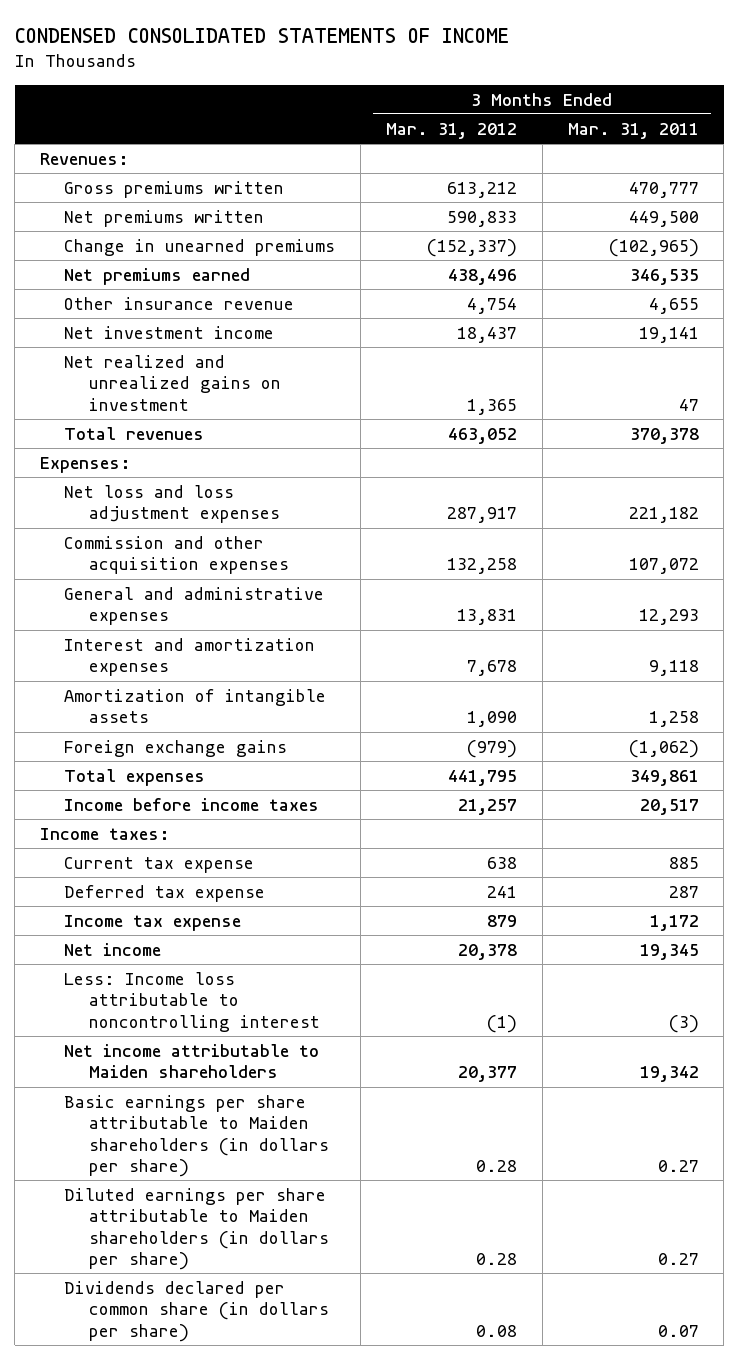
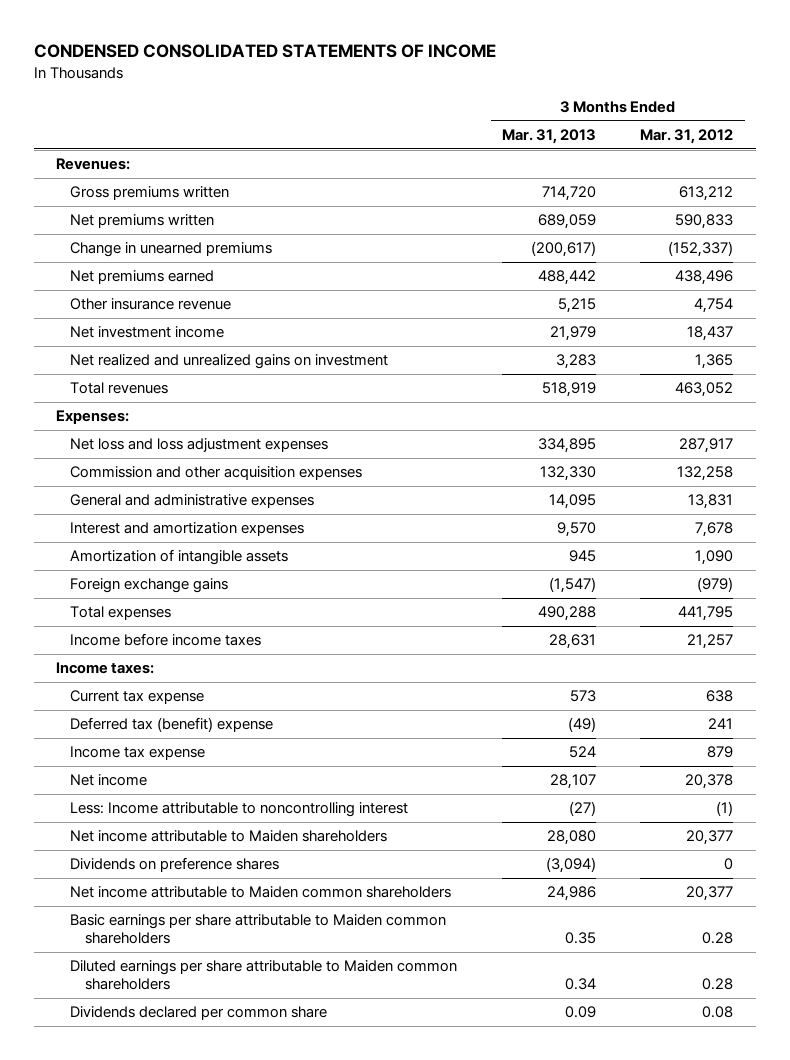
- | 3 Months Ended Mar. 31, 2012 | 3 Months Ended Mar. 31, 2011
+ | 3 Months Ended Mar. 31, 2013 | 3 Months Ended Mar. 31, 2012
- Deferred tax expense | 241 | 287
+ Deferred tax (benefit) expense | (49) | 241
- Less: Income loss attributable to noncontrolling interest | (1) | (3)
+ Less: Income attributable to noncontrolling interest | (27) | (1)
- Basic earnings per share attributable to Maiden shareholders (in dollars per share) | 0.28 | 0.27
- Diluted earnings per share attributable to Maiden shareholders (in dollars per share) | 0.28 | 0.27
- Dividends declared per common share (in dollars per share) | 0.08 | 0.07
+ Dividends on preference shares | (3,094) | 0
+ Net income attributable to Maiden common shareholders | 24,986 | 20,377
+ Basic earnings per share attributable to Maiden common shareholders | 0.35 | 0.28
+ Diluted earnings per share attributable to Maiden common shareholders | 0.34 | 0.28
+ Dividends declared per common share | 0.09 | 0.08

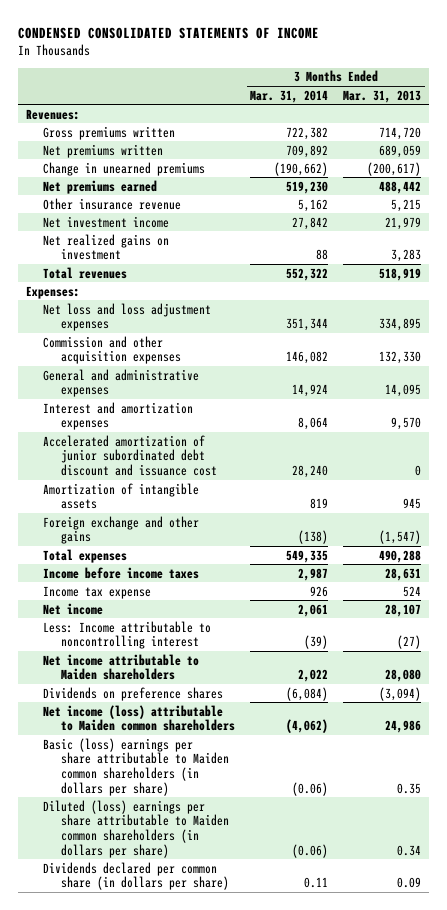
- | 3 Months Ended Mar. 31, 2013 | 3 Months Ended Mar. 31, 2012
+ | 3 Months Ended Mar. 31, 2014 | 3 Months Ended Mar. 31, 2013
- Net realized and unrealized gains on investment | 3,283 | 1,365
+ Net realized gains on investment | 88 | 3,283
+ Accelerated amortization of junior subordinated debt discount and issuance cost | 28,240 | 0
- Foreign exchange gains | (1,547) | (979)
+ Foreign exchange and other gains | (138) | (1,547)
- Income taxes:
- Current tax expense | 573 | 638
- Deferred tax (benefit) expense | (49) | 241
- Net income attributable to Maiden common shareholders | 24,986 | 20,377
- Basic earnings per share attributable to Maiden common shareholders | 0.35 | 0.28
- Diluted earnings per share attributable to Maiden common shareholders | 0.34 | 0.28
- Dividends declared per common share | 0.09 | 0.08
+ Net income (loss) attributable to Maiden common shareholders | (4,062) | 24,986
+ Basic (loss) earnings per share attributable to Maiden common shareholders (in dollars per share) | (0.06) | 0.35
+ Diluted (loss) earnings per share attributable to Maiden common shareholders (in dollars per share) | (0.06) | 0.34
+ Dividends declared per common share (in dollars per share) | 0.11 | 0.09

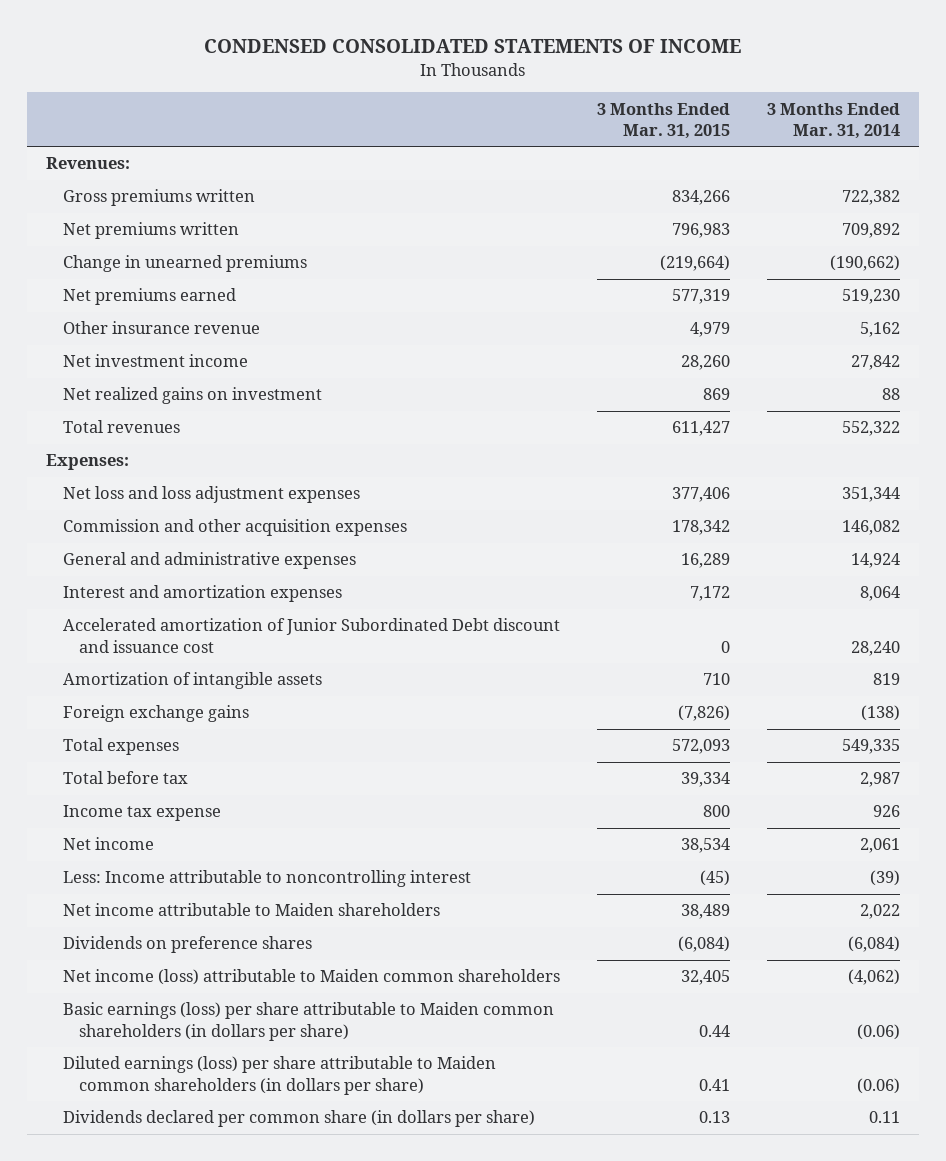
- | 3 Months Ended Mar. 31, 2014 | 3 Months Ended Mar. 31, 2013
+ | 3 Months Ended Mar. 31, 2015 | 3 Months Ended Mar. 31, 2014
- Accelerated amortization of junior subordinated debt discount and issuance cost | 28,240 | 0
+ Accelerated amortization of Junior Subordinated Debt discount and issuance cost | 0 | 28,240
- Foreign exchange and other gains | (138) | (1,547)
+ Foreign exchange gains | (7,826) | (138)
- Income before income taxes | 2,987 | 28,631
+ Total before tax | 39,334 | 2,987
- Basic (loss) earnings per share attributable to Maiden common shareholders (in dollars per share) | (0.06) | 0.35
- Diluted (loss) earnings per share attributable to Maiden common shareholders (in dollars per share) | (0.06) | 0.34
+ Basic earnings (loss) per share attributable to Maiden common shareholders (in dollars per share) | 0.44 | (0.06)
+ Diluted earnings (loss) per share attributable to Maiden common shareholders (in dollars per share) | 0.41 | (0.06)

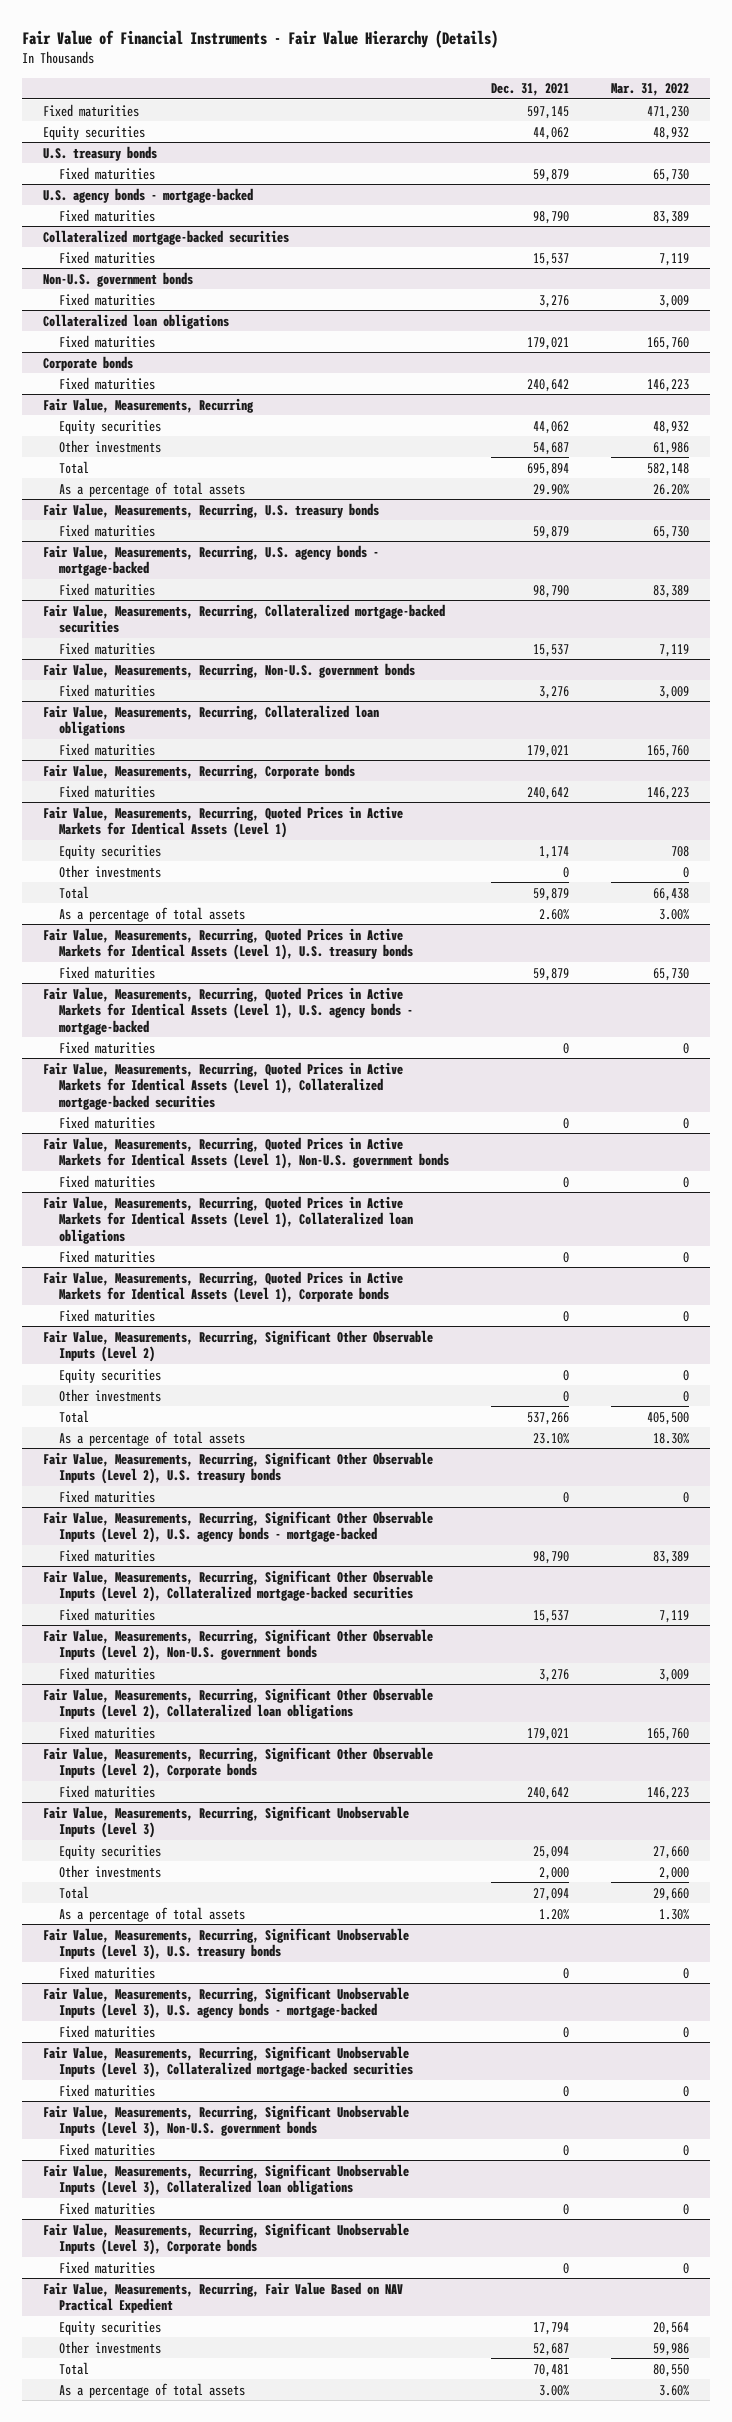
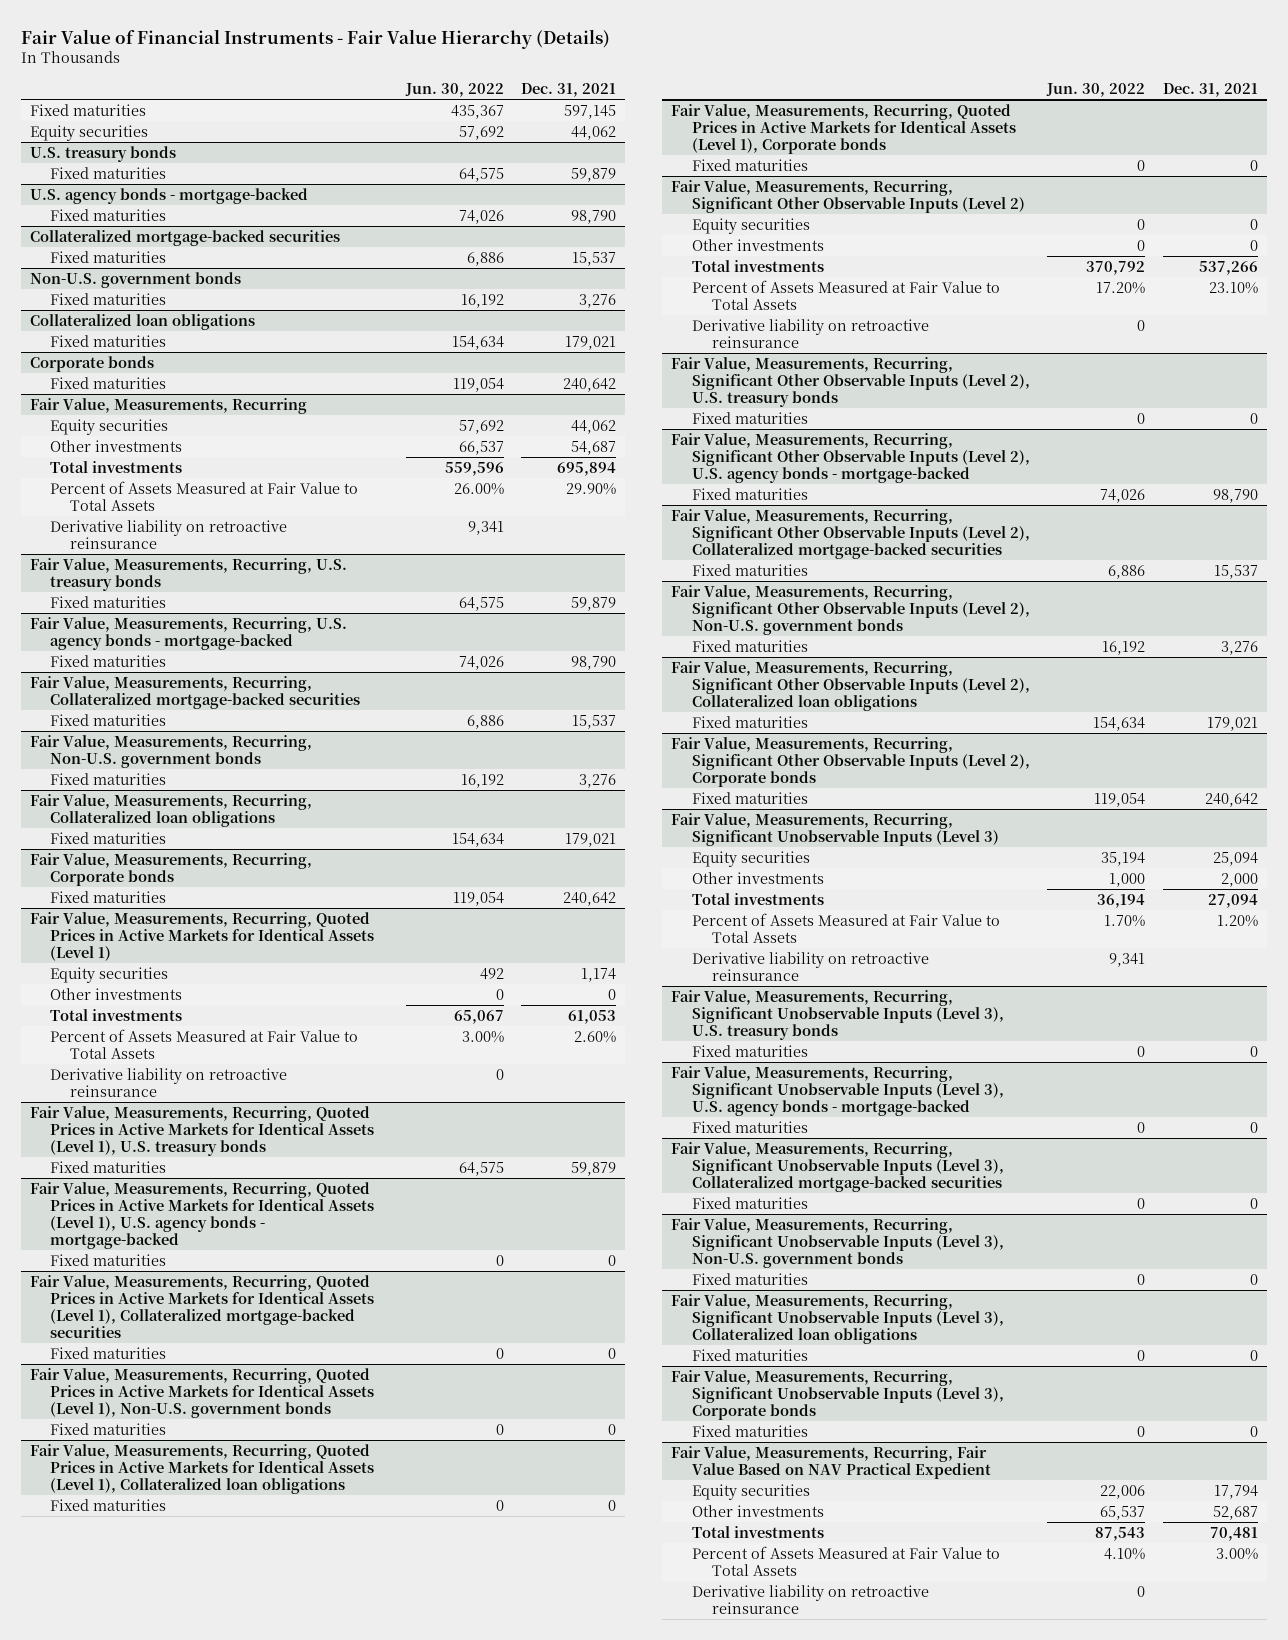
- | Dec. 31, 2021 | Mar. 31, 2022
+ | Jun. 30, 2022 | Dec. 31, 2021
@ Fair Value, Measurements, Recurring
- Total | 695,894 | 582,148
- As a percentage of total assets | 29.90% | 26.20%
+ Total investments | 559,596 | 695,894
+ Percent of Assets Measured at Fair Value to Total Assets | 26.00% | 29.90%
+ Derivative liability on retroactive reinsurance | 9,341 |
@ Fair Value, Measurements, Recurring, Quoted Prices in Active Markets for Identical Assets (Level 1)
- Total | 59,879 | 66,438
- As a percentage of total assets | 2.60% | 3.00%
+ Total investments | 65,067 | 61,053
+ Percent of Assets Measured at Fair Value to Total Assets | 3.00% | 2.60%
+ Derivative liability on retroactive reinsurance | 0 |
@ Fair Value, Measurements, Recurring, Significant Other Observable Inputs (Level 2)
- Total | 537,266 | 405,500
- As a percentage of total assets | 23.10% | 18.30%
+ Total investments | 370,792 | 537,266
+ Percent of Assets Measured at Fair Value to Total Assets | 17.20% | 23.10%
+ Derivative liability on retroactive reinsurance | 0 |
@ Fair Value, Measurements, Recurring, Significant Unobservable Inputs (Level 3)
- Total | 27,094 | 29,660
- As a percentage of total assets | 1.20% | 1.30%
+ Total investments | 36,194 | 27,094
+ Percent of Assets Measured at Fair Value to Total Assets | 1.70% | 1.20%
+ Derivative liability on retroactive reinsurance | 9,341 |
@ Fair Value, Measurements, Recurring, Fair Value Based on NAV Practical Expedient
- Total | 70,481 | 80,550
- As a percentage of total assets | 3.00% | 3.60%
+ Total investments | 87,543 | 70,481
+ Percent of Assets Measured at Fair Value to Total Assets | 4.10% | 3.00%
+ Derivative liability on retroactive reinsurance | 0 |

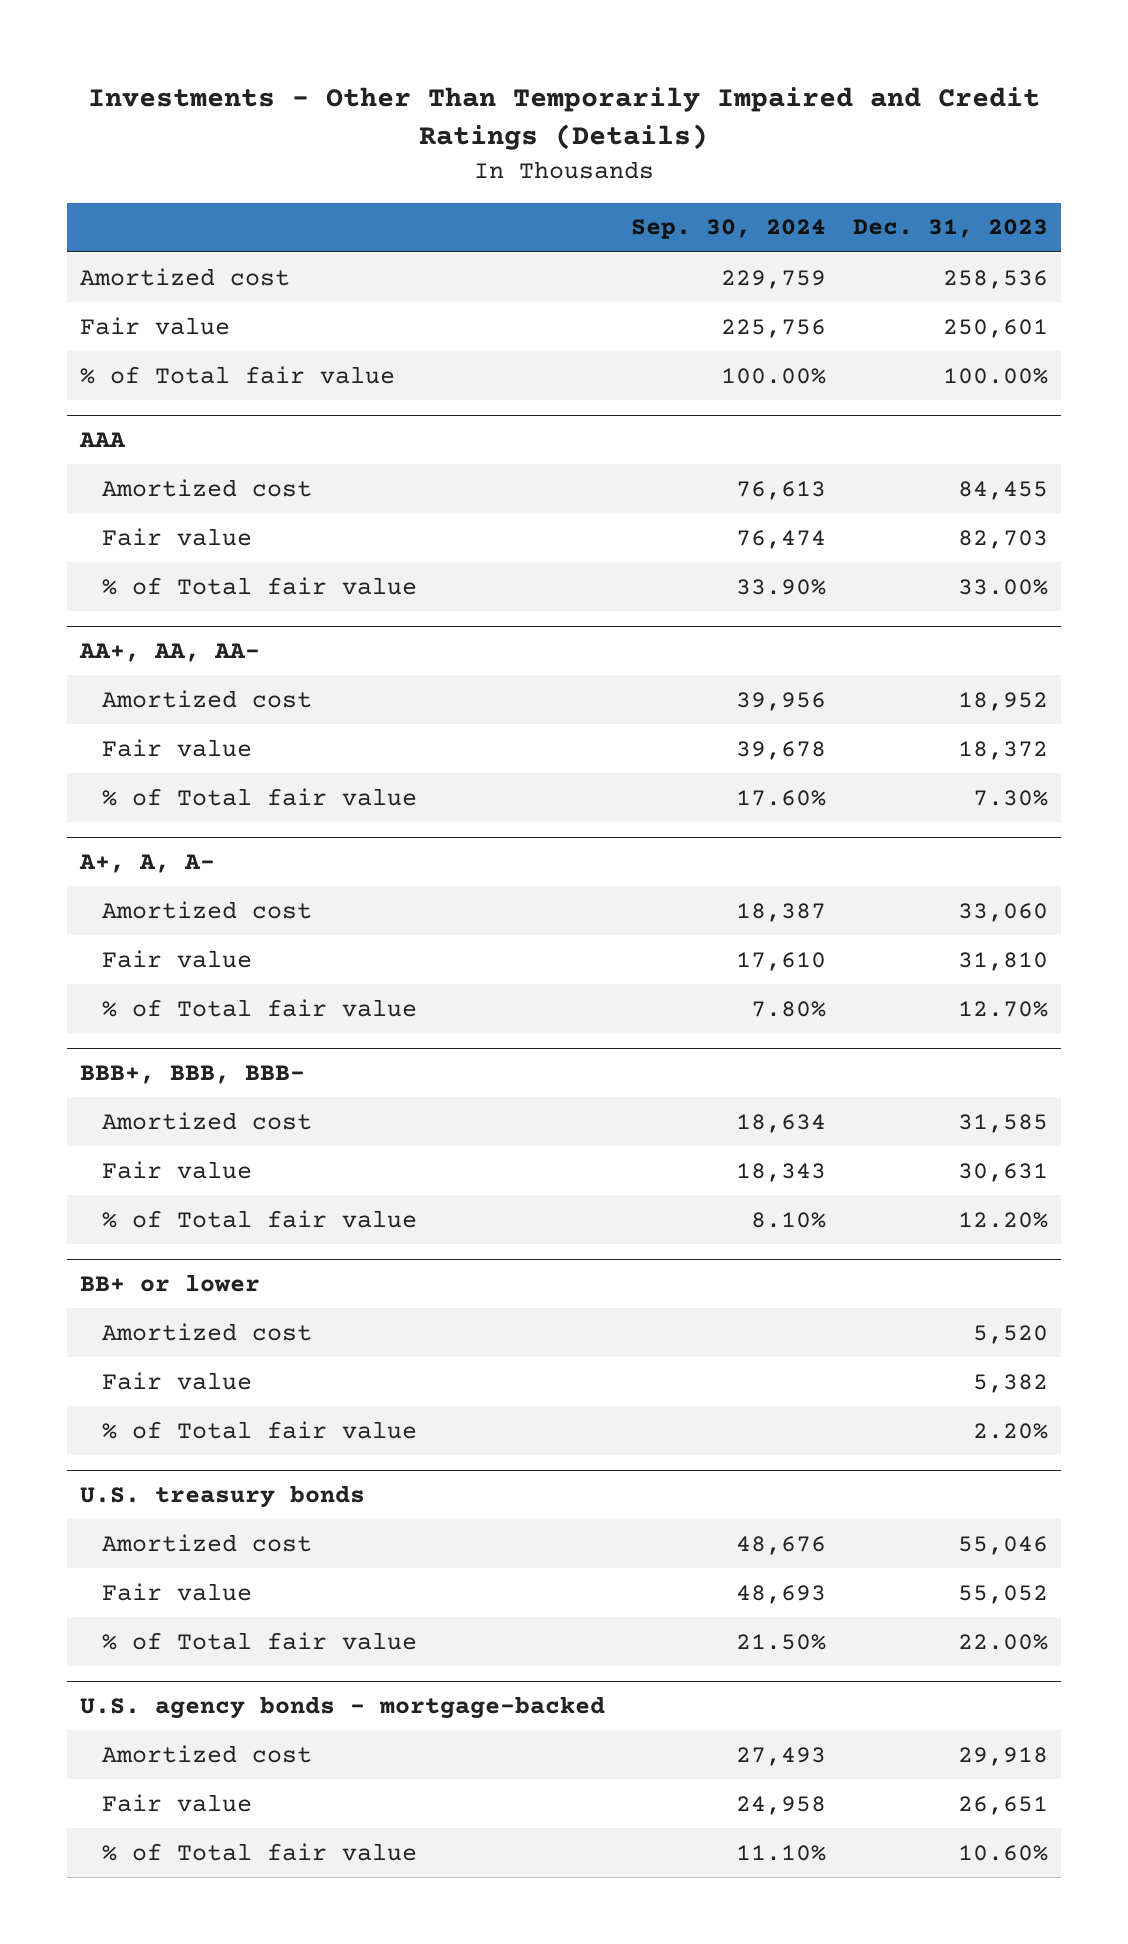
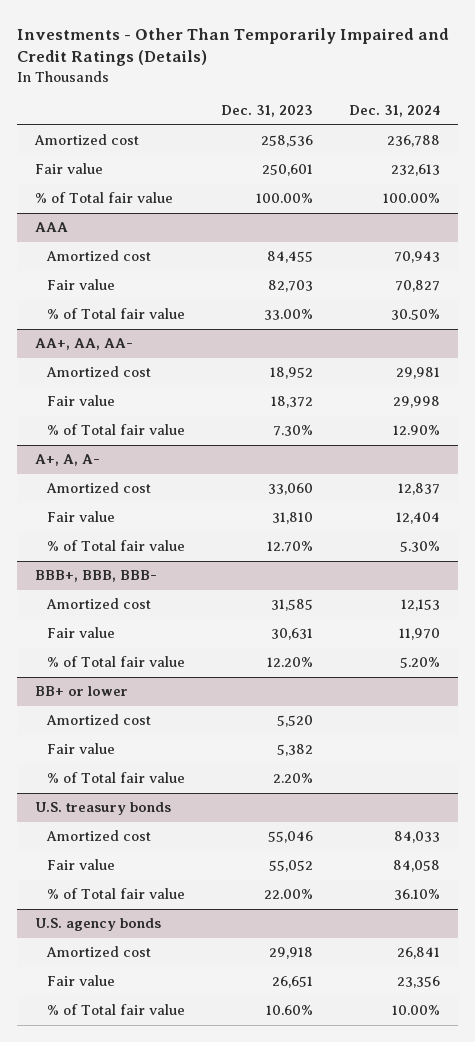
- | Sep. 30, 2024 | Dec. 31, 2023
+ | Dec. 31, 2023 | Dec. 31, 2024
- U.S. agency bonds - mortgage-backed
+ U.S. agency bonds

